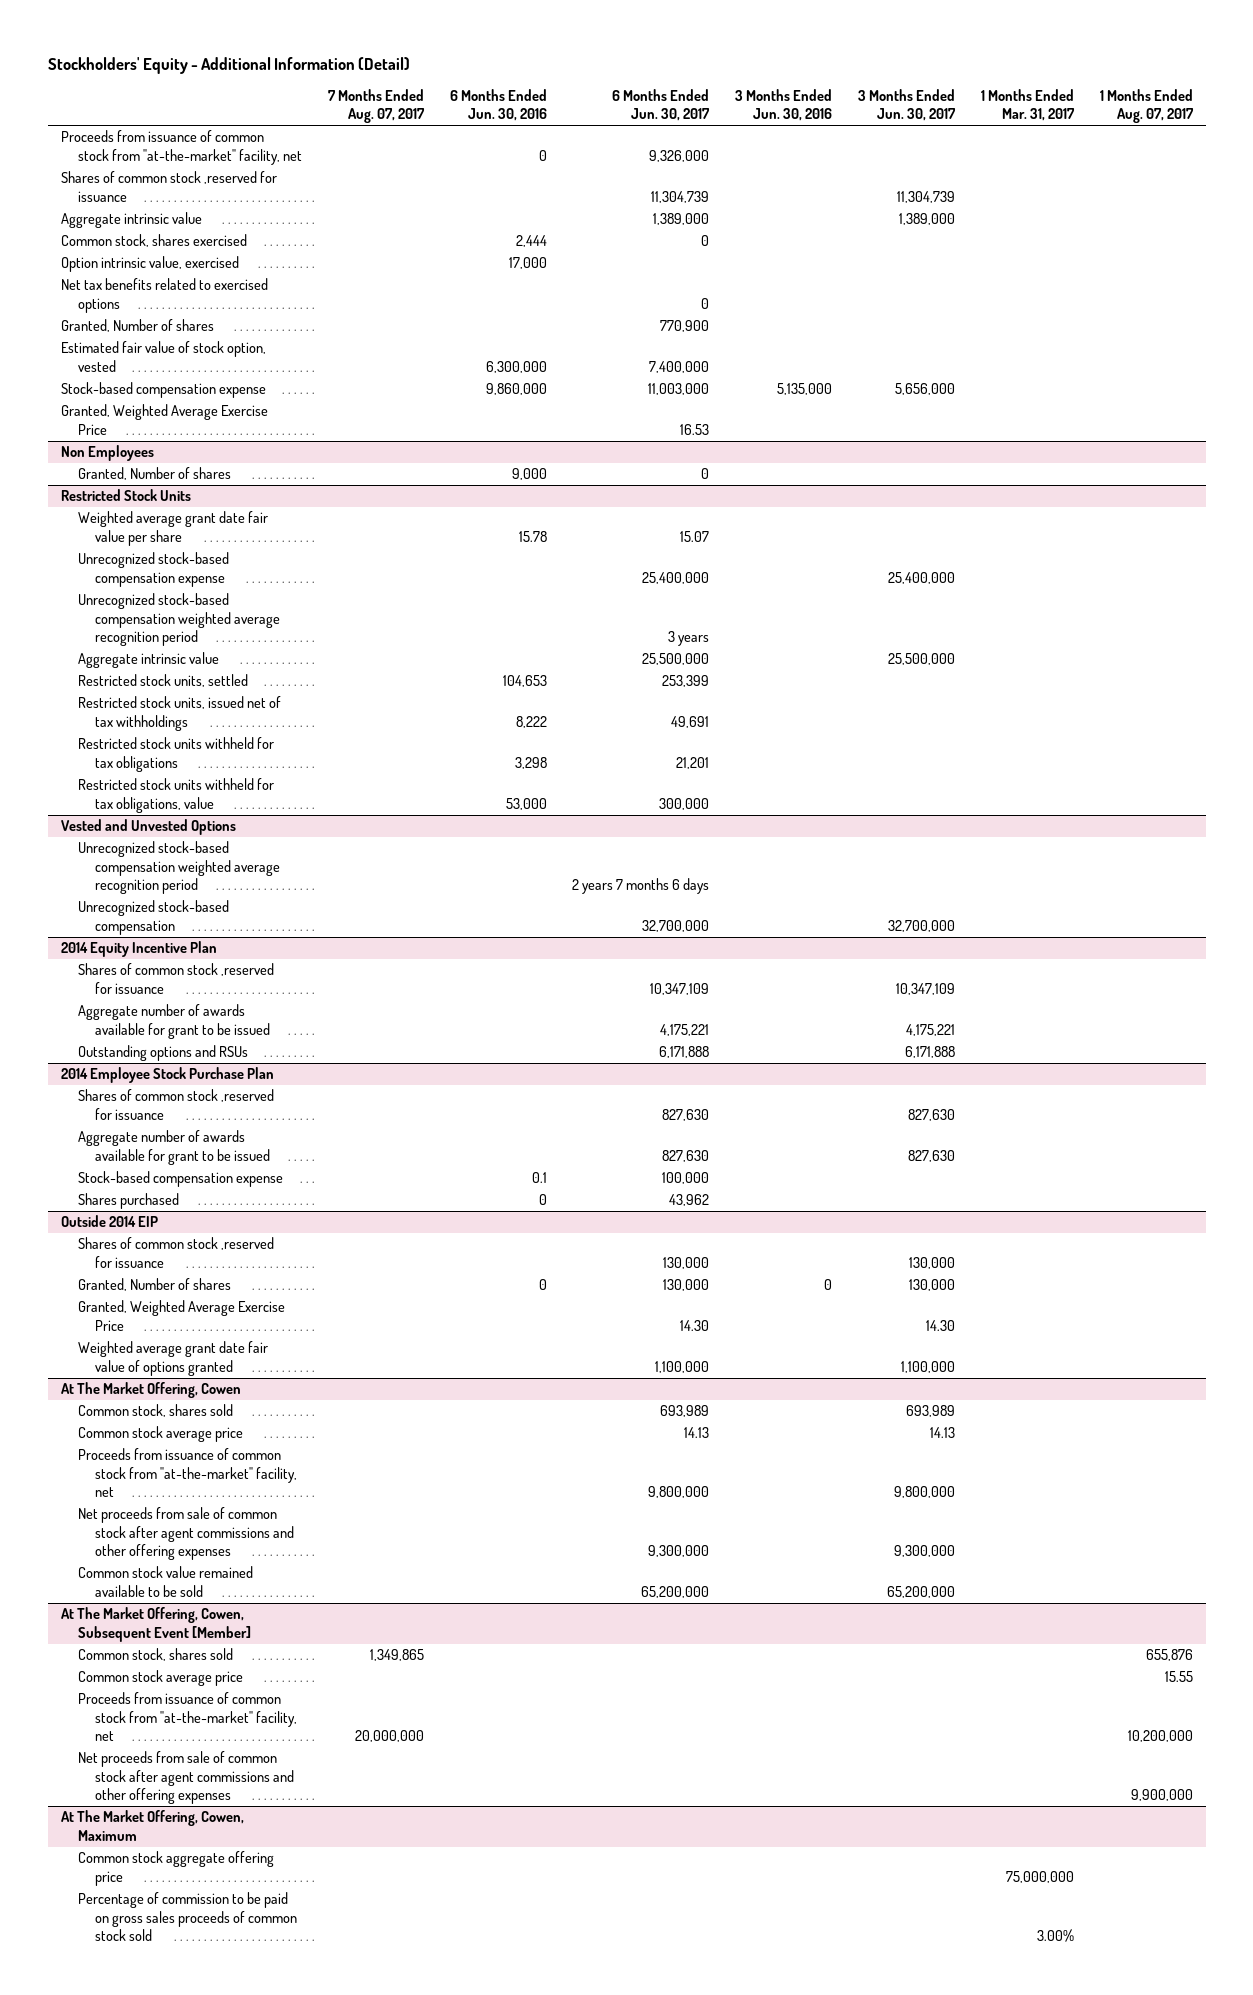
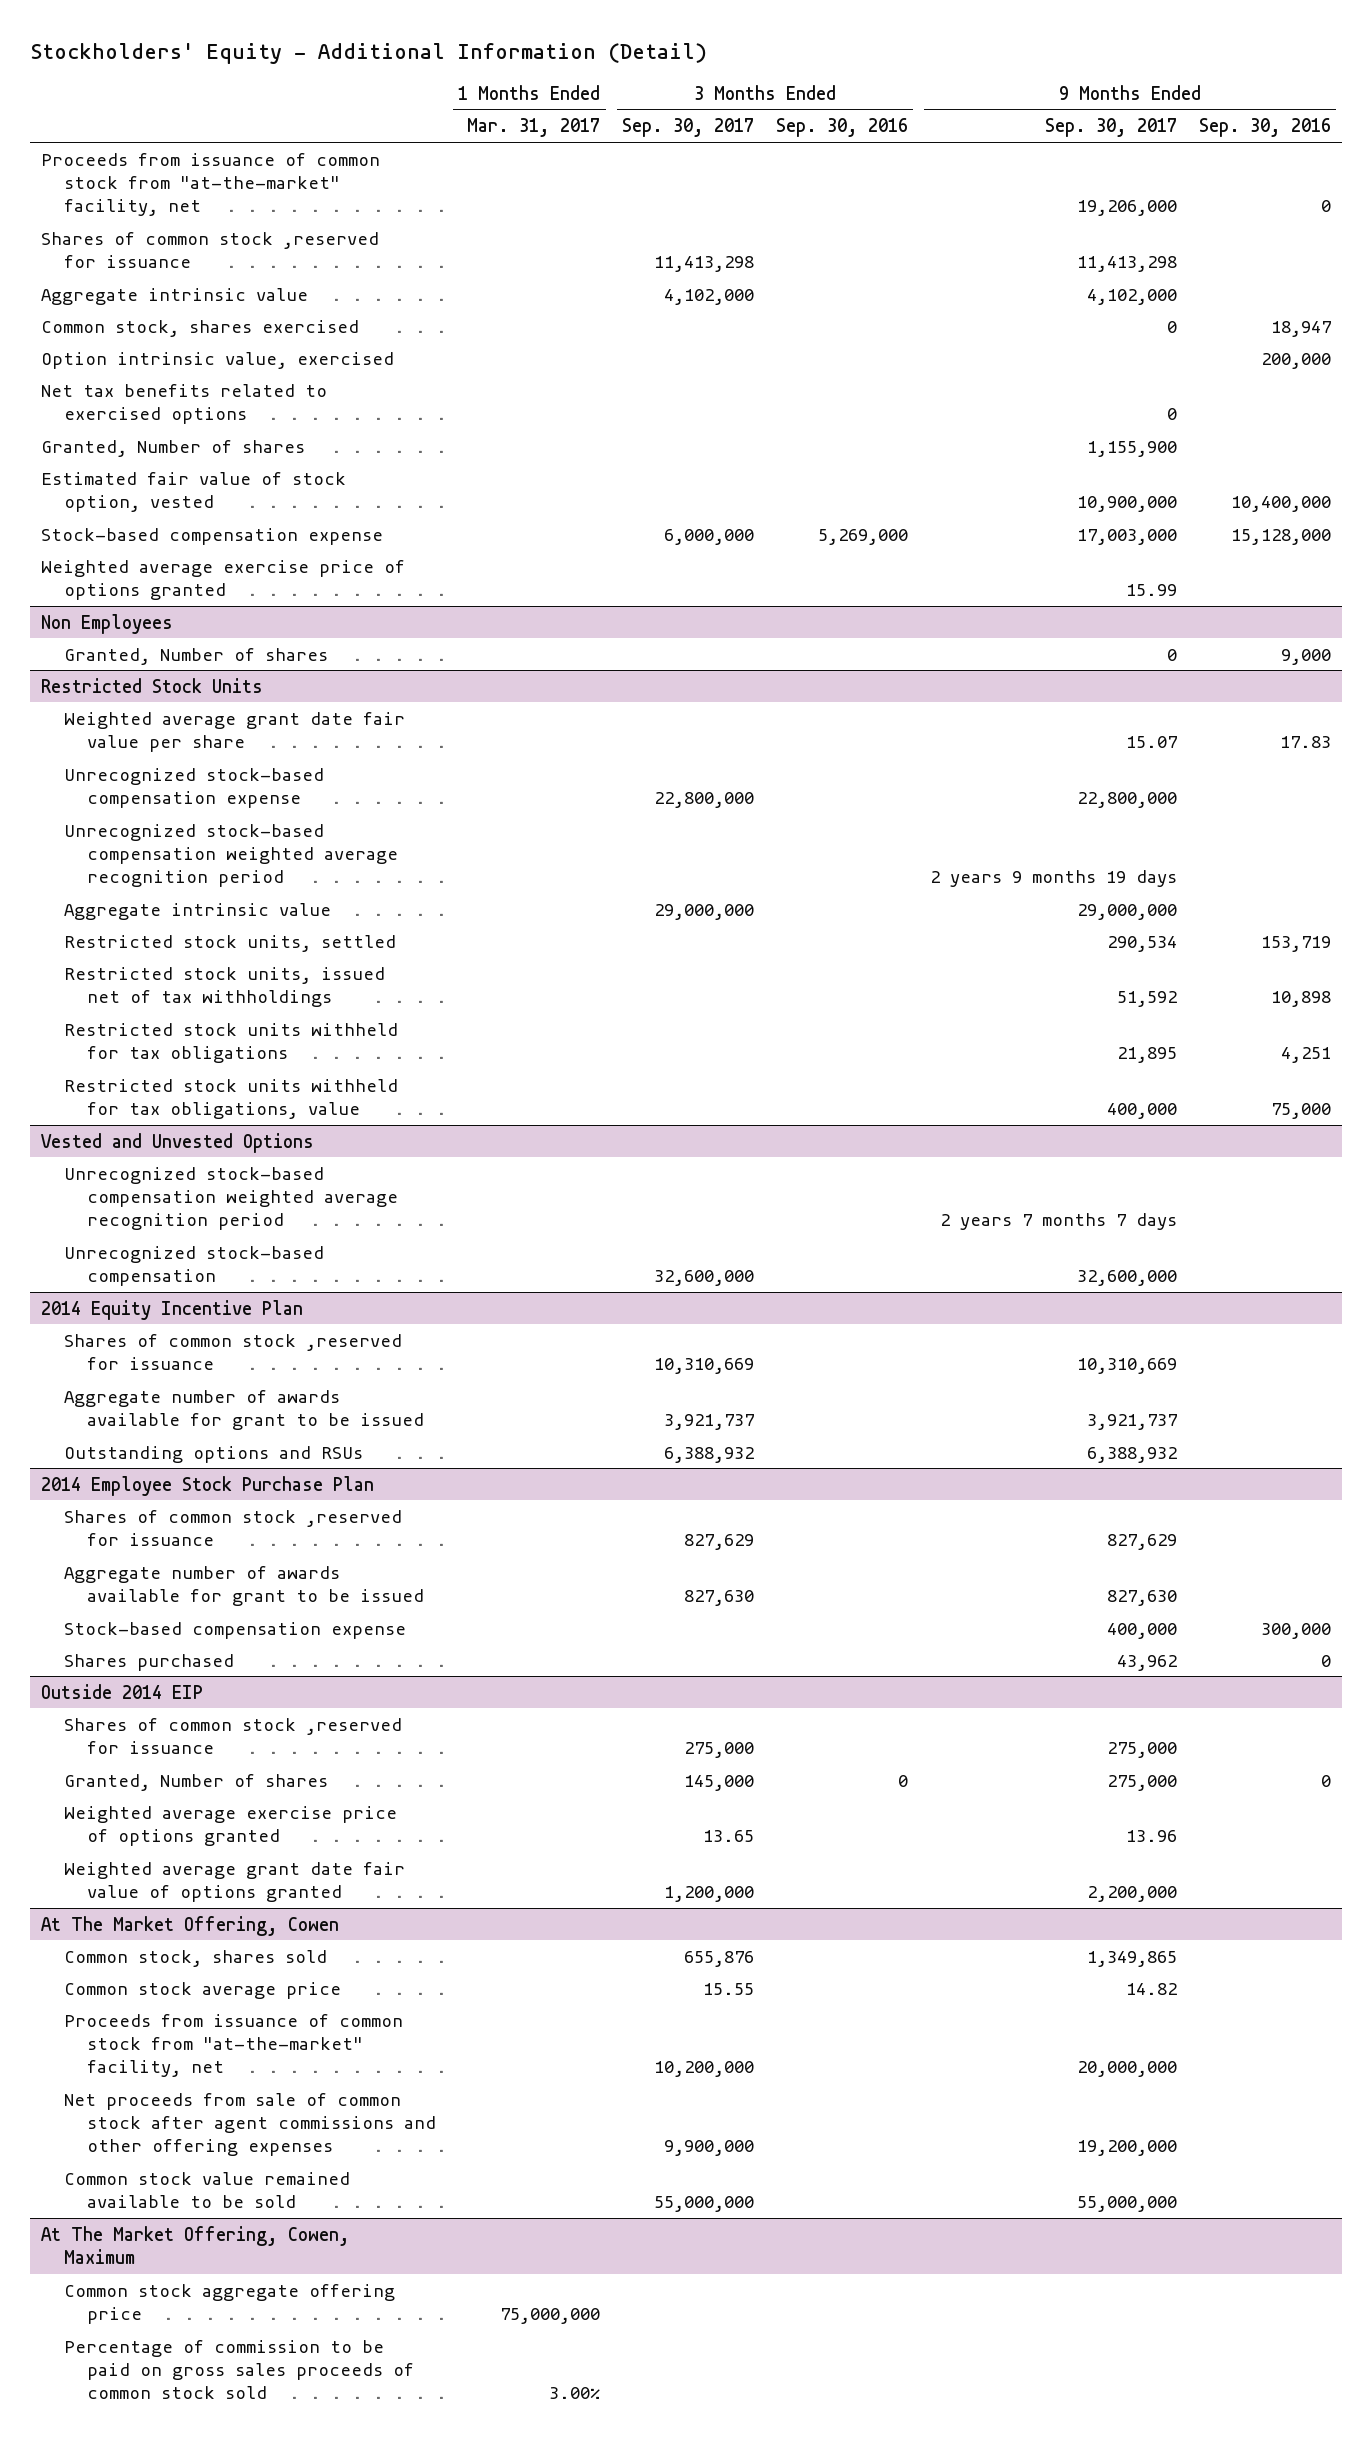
- | 7 Months Ended Aug. 07, 2017 | 6 Months Ended Jun. 30, 2016 | 6 Months Ended Jun. 30, 2017 | 3 Months Ended Jun. 30, 2016 | 3 Months Ended Jun. 30, 2017 | 1 Months Ended Mar. 31, 2017 | 1 Months Ended Aug. 07, 2017
+ | 1 Months Ended Mar. 31, 2017 | 3 Months Ended Sep. 30, 2017 | 3 Months Ended Sep. 30, 2016 | 9 Months Ended Sep. 30, 2017 | 9 Months Ended Sep. 30, 2016
- Granted, Weighted Average Exercise Price | | | 16.53 | | | |
+ Weighted average exercise price of options granted | | | | 15.99 |
@ Outside 2014 EIP
- Granted, Weighted Average Exercise Price | | | 14.30 | | 14.30 | |
+ Weighted average exercise price of options granted | | 13.65 | | 13.96 |
- At The Market Offering, Cowen, Subsequent Event [Member]
- Common stock, shares sold | 1,349,865 | | | | | | 655,876
- Common stock average price | | | | | | | 15.55
- Proceeds from issuance of common stock from "at-the-market" facility, net | 20,000,000 | | | | | | 10,200,000
- Net proceeds from sale of common stock after agent commissions and other offering expenses | | | | | | | 9,900,000

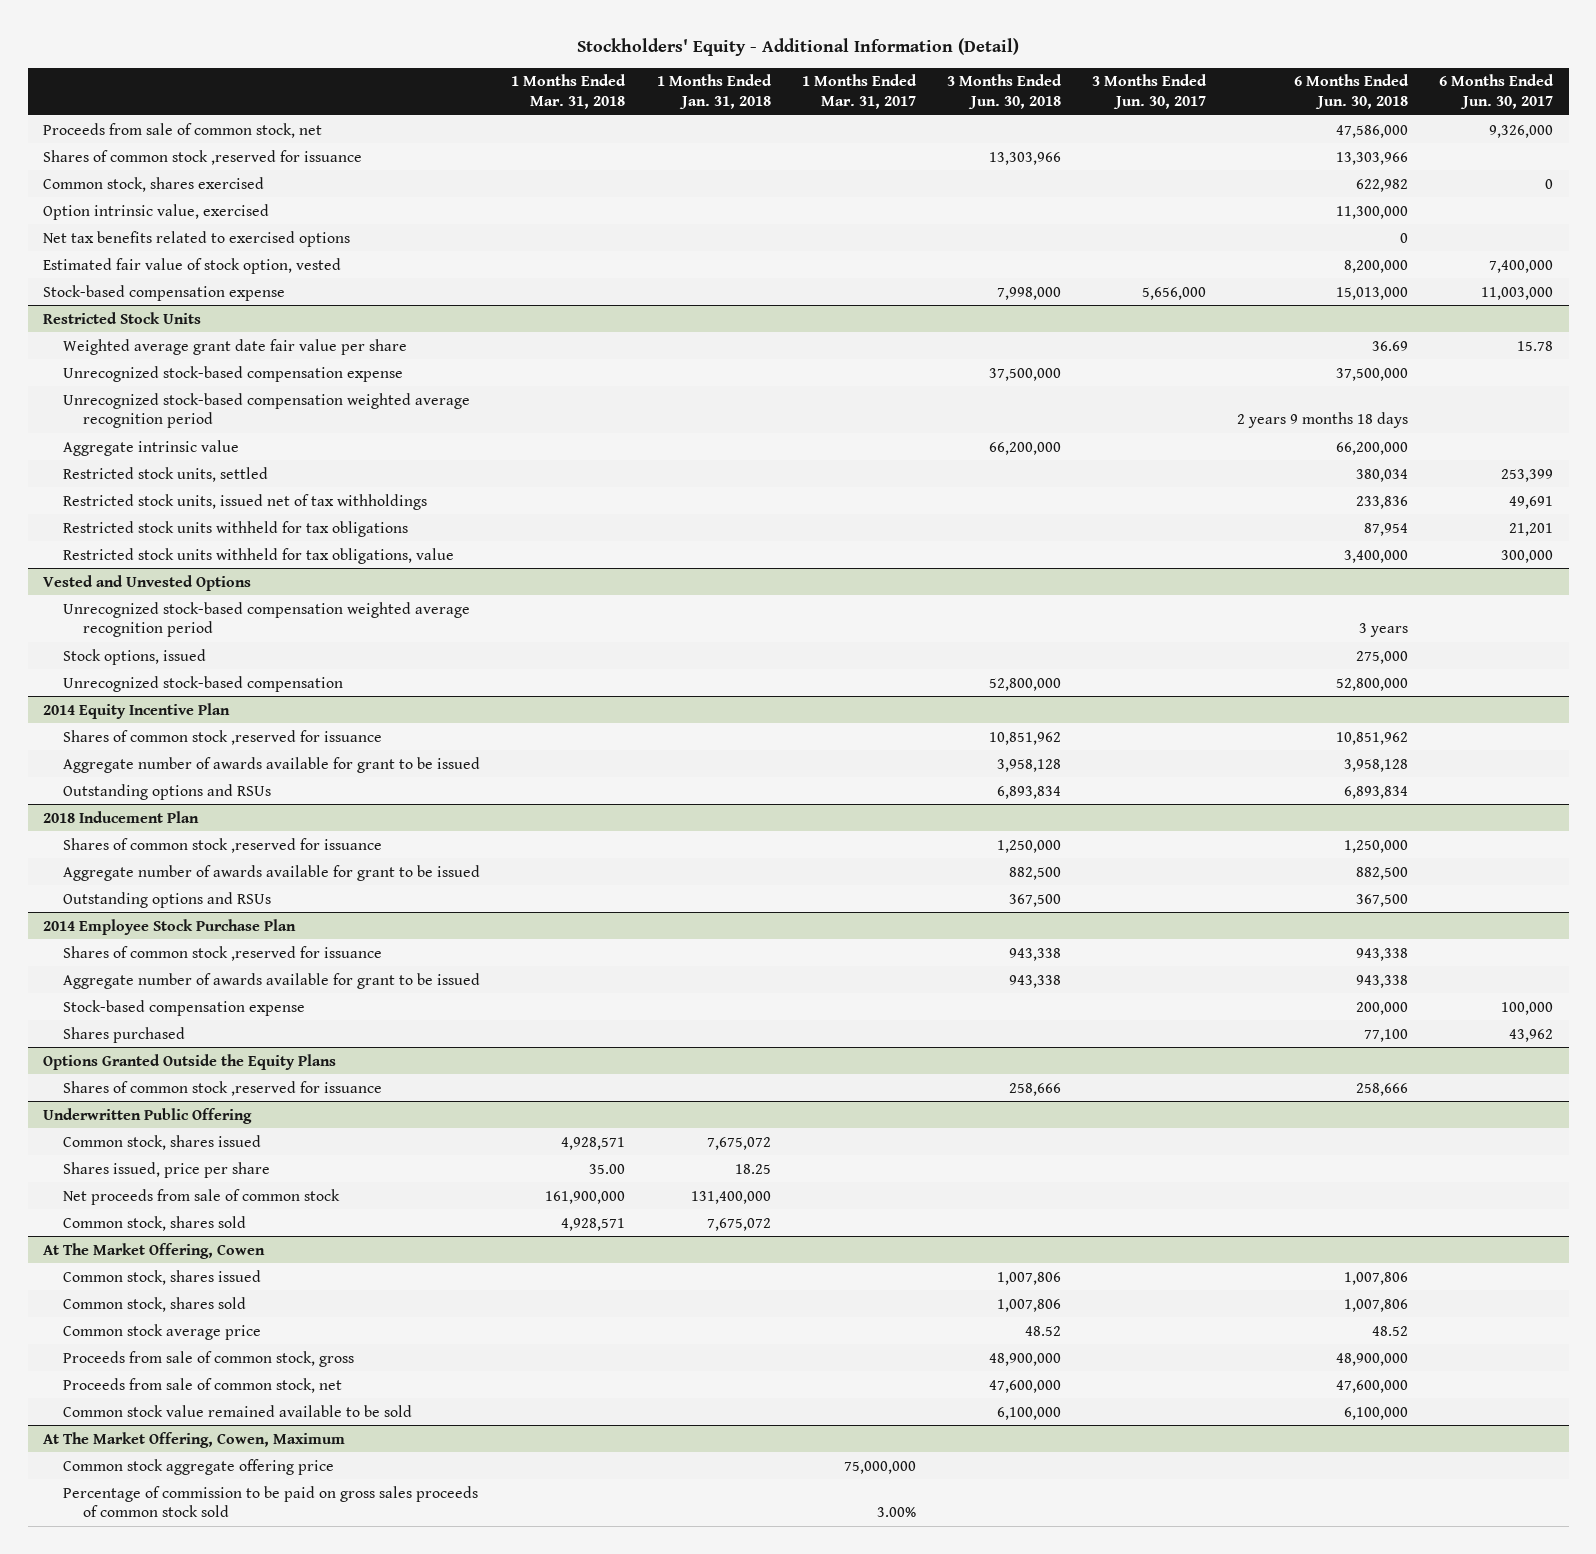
- | 1 Months Ended Mar. 31, 2017 | 3 Months Ended Sep. 30, 2017 | 3 Months Ended Sep. 30, 2016 | 9 Months Ended Sep. 30, 2017 | 9 Months Ended Sep. 30, 2016
+ | 1 Months Ended Mar. 31, 2018 | 1 Months Ended Jan. 31, 2018 | 1 Months Ended Mar. 31, 2017 | 3 Months Ended Jun. 30, 2018 | 3 Months Ended Jun. 30, 2017 | 6 Months Ended Jun. 30, 2018 | 6 Months Ended Jun. 30, 2017
- Proceeds from issuance of common stock from "at-the-market" facility, net | | | | 19,206,000 | 0
+ Proceeds from sale of common stock, net | | | | | | 47,586,000 | 9,326,000
- Aggregate intrinsic value | | 4,102,000 | | 4,102,000 |
- Granted, Number of shares | | | | 1,155,900 |
- Weighted average exercise price of options granted | | | | 15.99 |
- Non Employees
- Granted, Number of shares | | | | 0 | 9,000
@ Vested and Unvested Options
+ Stock options, issued | | | | | | 275,000 |
+ 2018 Inducement Plan
+ Shares of common stock ,reserved for issuance | | | | 1,250,000 | | 1,250,000 |
+ Aggregate number of awards available for grant to be issued | | | | 882,500 | | 882,500 |
+ Outstanding options and RSUs | | | | 367,500 | | 367,500 |
- Outside 2014 EIP
- Shares of common stock ,reserved for issuance | | 275,000 | | 275,000 |
- Granted, Number of shares | | 145,000 | 0 | 275,000 | 0
- Weighted average exercise price of options granted | | 13.65 | | 13.96 |
- Weighted average grant date fair value of options granted | | 1,200,000 | | 2,200,000 |
+ Options Granted Outside the Equity Plans
+ Shares of common stock ,reserved for issuance | | | | 258,666 | | 258,666 |
+ Underwritten Public Offering
+ Common stock, shares issued | 4,928,571 | 7,675,072 | | | | |
+ Shares issued, price per share | 35.00 | 18.25 | | | | |
+ Net proceeds from sale of common stock | 161,900,000 | 131,400,000 | | | | |
+ Common stock, shares sold | 4,928,571 | 7,675,072 | | | | |
@ At The Market Offering, Cowen
+ Common stock, shares issued | | | | 1,007,806 | | 1,007,806 |
- Proceeds from issuance of common stock from "at-the-market" facility, net | | 10,200,000 | | 20,000,000 |
- Net proceeds from sale of common stock after agent commissions and other offering expenses | | 9,900,000 | | 19,200,000 |
+ Proceeds from sale of common stock, gross | | | | 48,900,000 | | 48,900,000 |
+ Proceeds from sale of common stock, net | | | | 47,600,000 | | 47,600,000 |

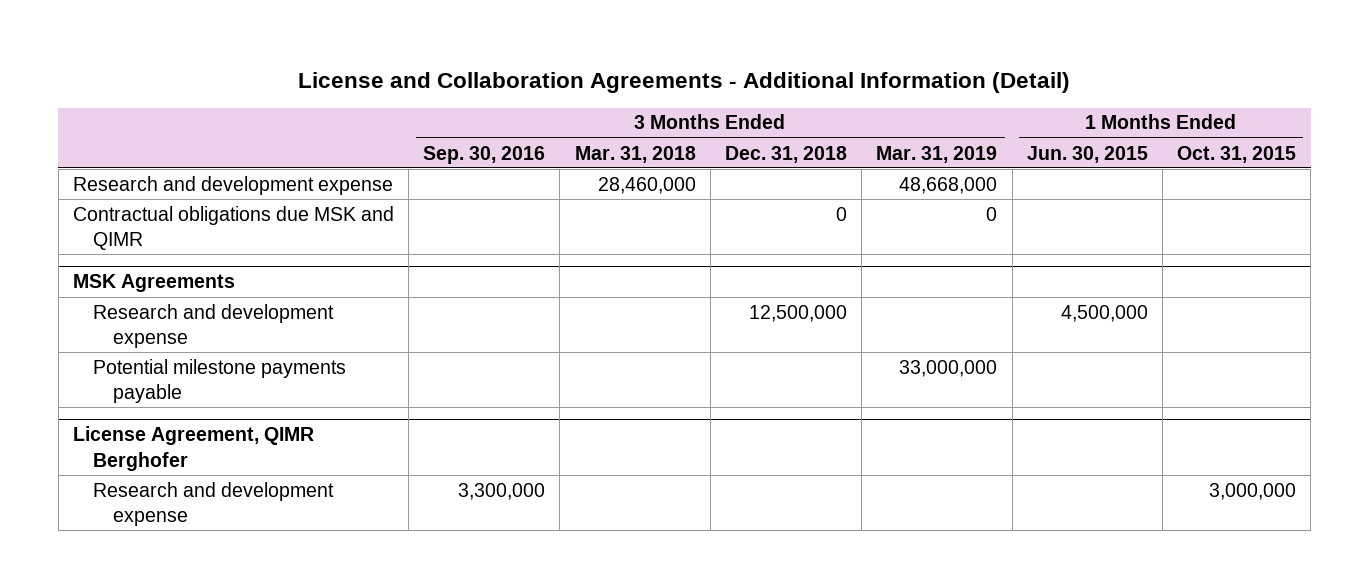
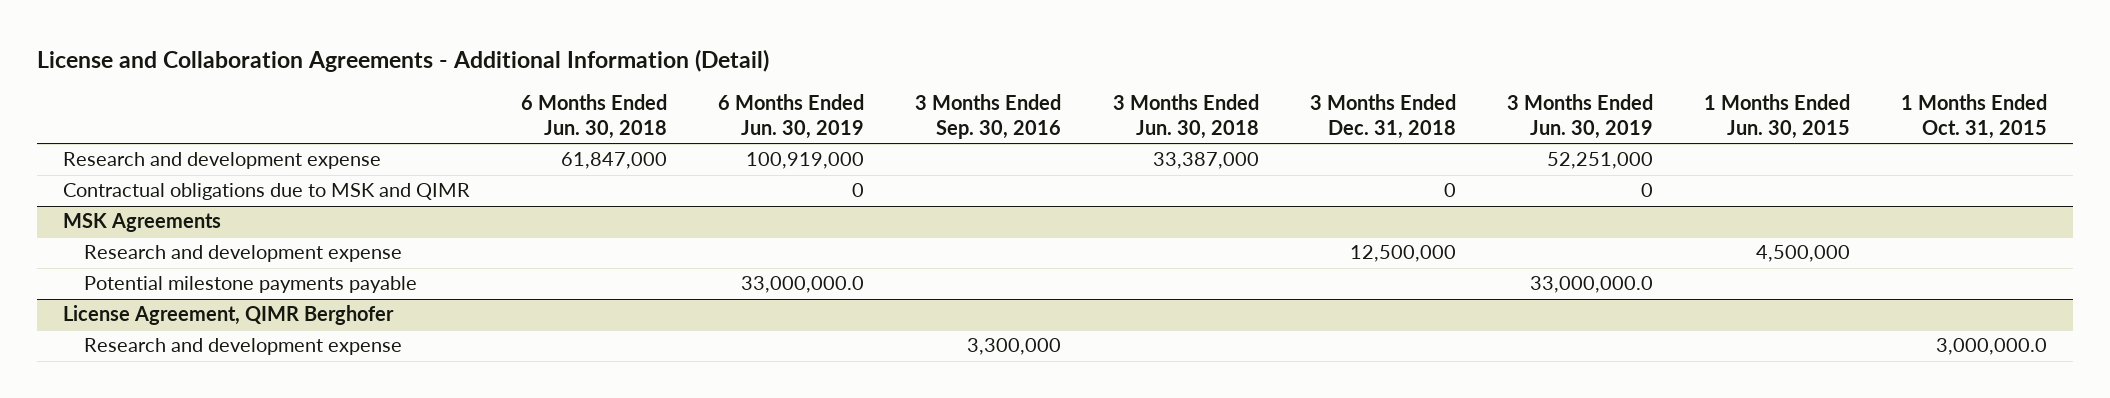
- | 3 Months Ended Sep. 30, 2016 | 3 Months Ended Mar. 31, 2018 | 3 Months Ended Dec. 31, 2018 | 3 Months Ended Mar. 31, 2019 | 1 Months Ended Jun. 30, 2015 | 1 Months Ended Oct. 31, 2015
+ | 6 Months Ended Jun. 30, 2018 | 6 Months Ended Jun. 30, 2019 | 3 Months Ended Sep. 30, 2016 | 3 Months Ended Jun. 30, 2018 | 3 Months Ended Dec. 31, 2018 | 3 Months Ended Jun. 30, 2019 | 1 Months Ended Jun. 30, 2015 | 1 Months Ended Oct. 31, 2015
- Contractual obligations due MSK and QIMR | | | 0 | 0 | |
+ Contractual obligations due to MSK and QIMR | | 0 | | | 0 | 0 | |
@ License Agreement, QIMR Berghofer
- Research and development expense | 3,300,000 | | | | | 3,000,000
+ Research and development expense | | | 3,300,000 | | | | | 3,000,000.0

